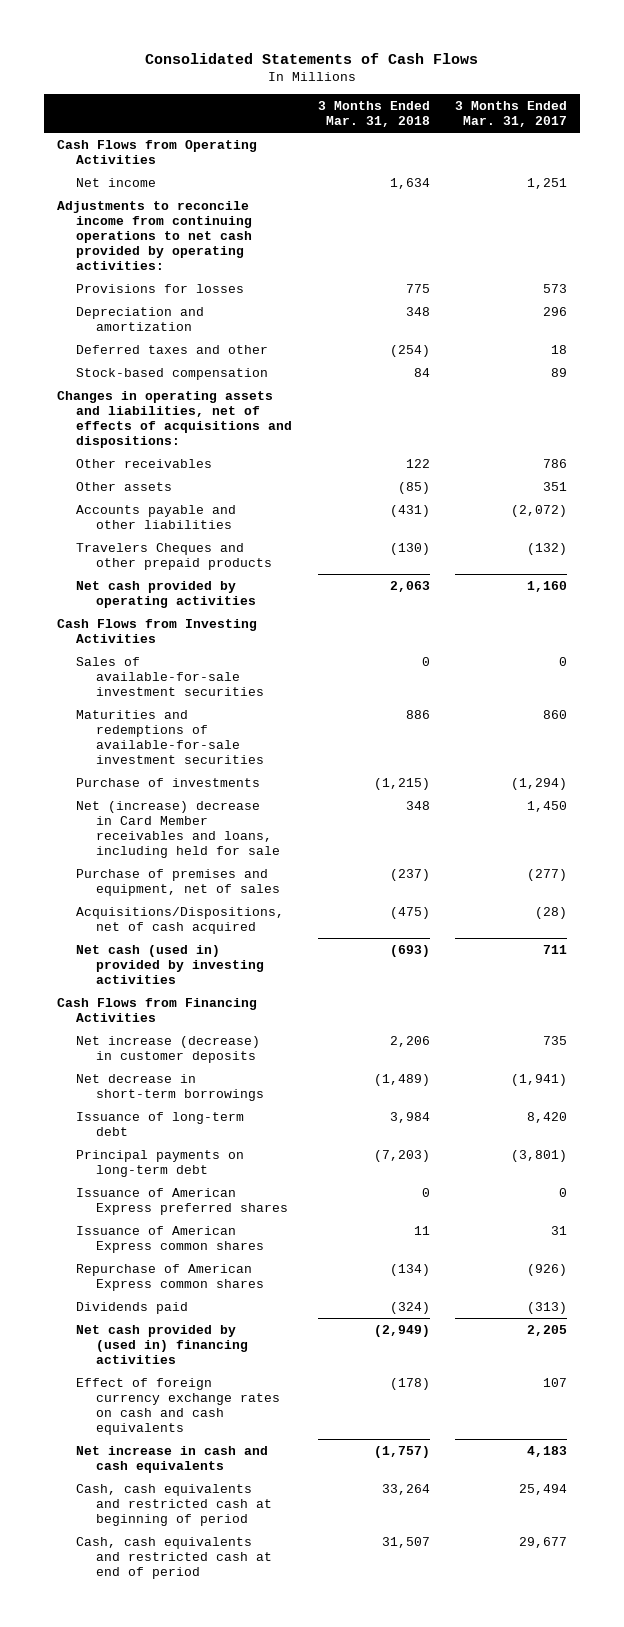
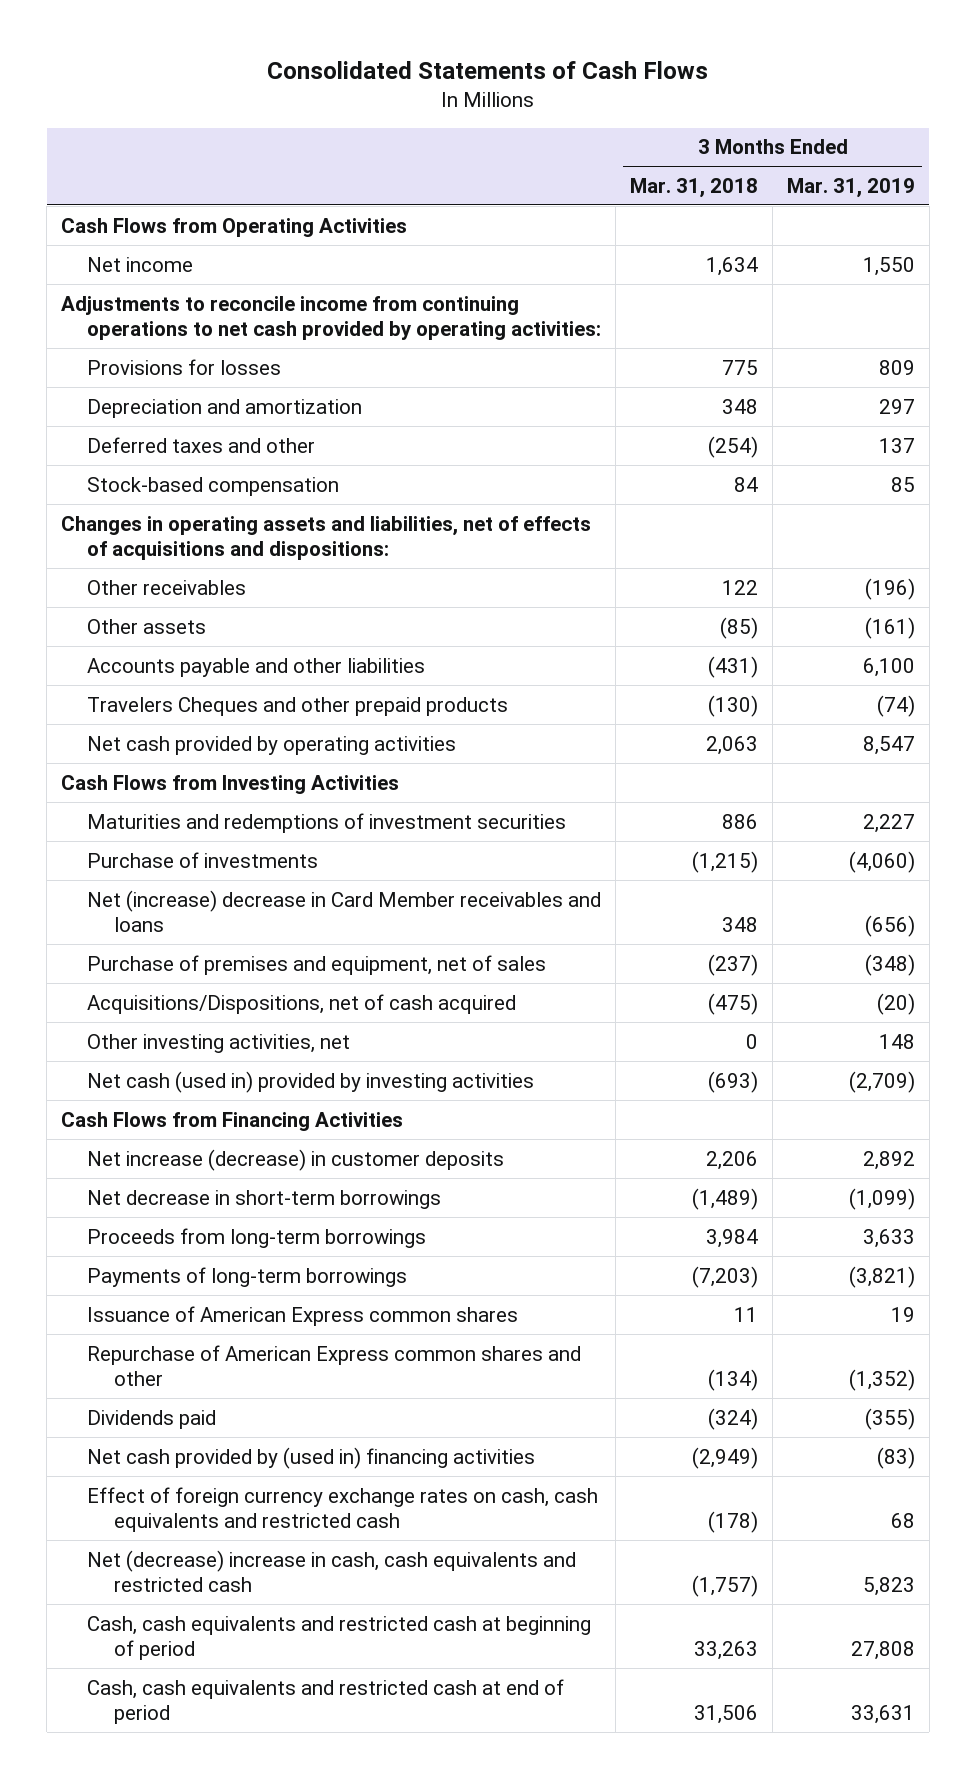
- | 3 Months Ended Mar. 31, 2018 | 3 Months Ended Mar. 31, 2017
+ | 3 Months Ended Mar. 31, 2018 | 3 Months Ended Mar. 31, 2019
- Sales of available-for-sale investment securities | 0 | 0
- Maturities and redemptions of available-for-sale investment securities | 886 | 860
+ Maturities and redemptions of investment securities | 886 | 2,227
- Net (increase) decrease in Card Member receivables and loans, including held for sale | 348 | 1,450
+ Net (increase) decrease in Card Member receivables and loans | 348 | (656)
+ Other investing activities, net | 0 | 148
- Issuance of long-term debt | 3,984 | 8,420
- Principal payments on long-term debt | (7,203) | (3,801)
- Issuance of American Express preferred shares | 0 | 0
+ Proceeds from long-term borrowings | 3,984 | 3,633
+ Payments of long-term borrowings | (7,203) | (3,821)
- Repurchase of American Express common shares | (134) | (926)
+ Repurchase of American Express common shares and other | (134) | (1,352)
- Effect of foreign currency exchange rates on cash and cash equivalents | (178) | 107
- Net increase in cash and cash equivalents | (1,757) | 4,183
- Cash, cash equivalents and restricted cash at beginning of period | 33,264 | 25,494
- Cash, cash equivalents and restricted cash at end of period | 31,507 | 29,677
+ Effect of foreign currency exchange rates on cash, cash equivalents and restricted cash | (178) | 68
+ Net (decrease) increase in cash, cash equivalents and restricted cash | (1,757) | 5,823
+ Cash, cash equivalents and restricted cash at beginning of period | 33,263 | 27,808
+ Cash, cash equivalents and restricted cash at end of period | 31,506 | 33,631

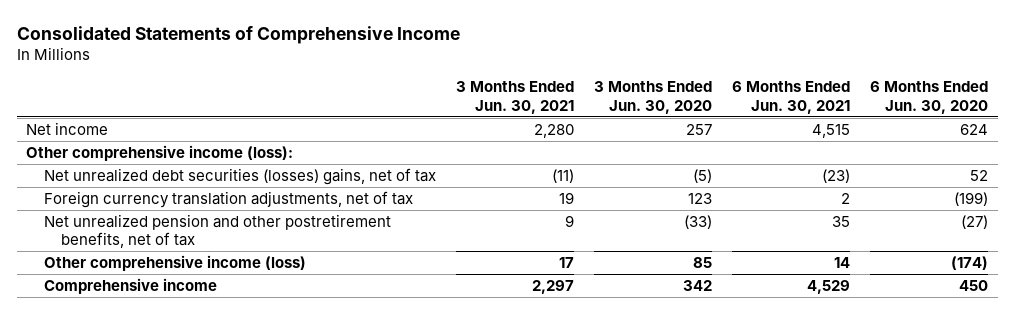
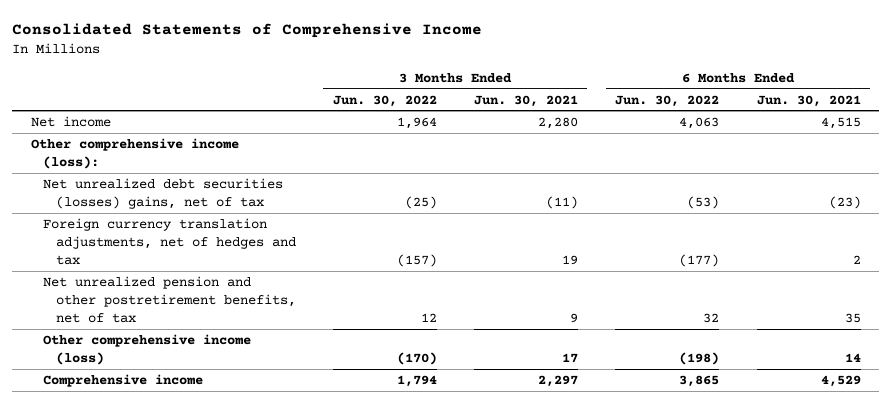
- | 3 Months Ended Jun. 30, 2021 | 3 Months Ended Jun. 30, 2020 | 6 Months Ended Jun. 30, 2021 | 6 Months Ended Jun. 30, 2020
+ | 3 Months Ended Jun. 30, 2022 | 3 Months Ended Jun. 30, 2021 | 6 Months Ended Jun. 30, 2022 | 6 Months Ended Jun. 30, 2021
- Foreign currency translation adjustments, net of tax | 19 | 123 | 2 | (199)
+ Foreign currency translation adjustments, net of hedges and tax | (157) | 19 | (177) | 2

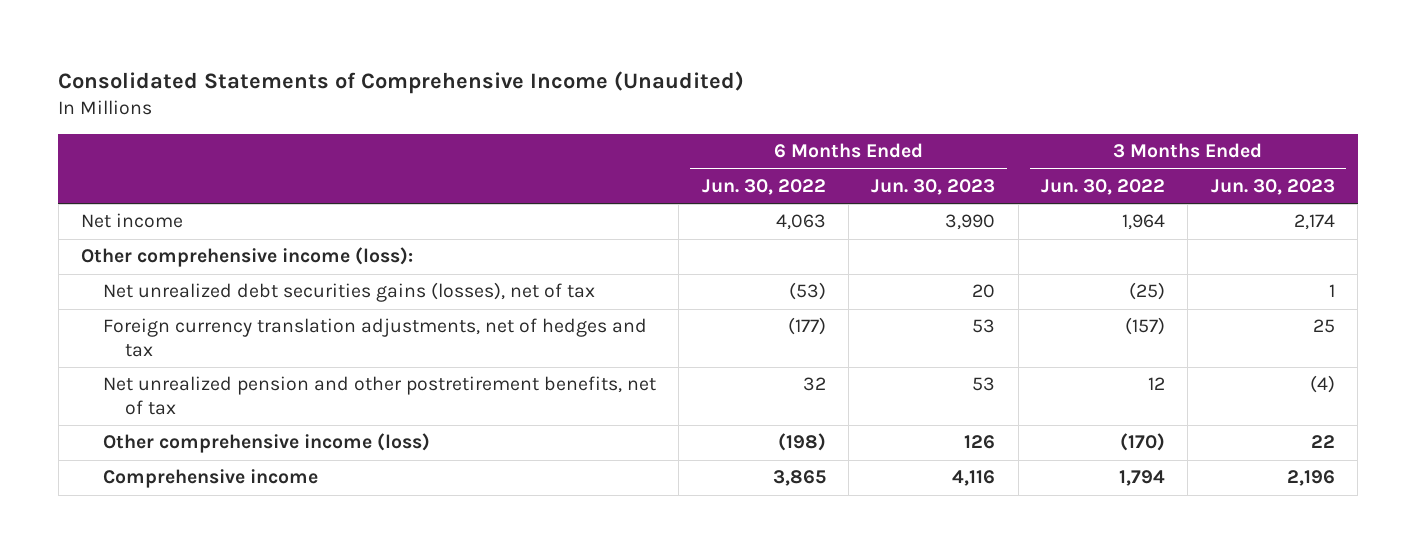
- Consolidated Statements of Comprehensive Income
+ Consolidated Statements of Comprehensive Income (Unaudited)
- | 3 Months Ended Jun. 30, 2022 | 3 Months Ended Jun. 30, 2021 | 6 Months Ended Jun. 30, 2022 | 6 Months Ended Jun. 30, 2021
+ | 6 Months Ended Jun. 30, 2022 | 6 Months Ended Jun. 30, 2023 | 3 Months Ended Jun. 30, 2022 | 3 Months Ended Jun. 30, 2023
- Net unrealized debt securities (losses) gains, net of tax | (25) | (11) | (53) | (23)
+ Net unrealized debt securities gains (losses), net of tax | (53) | 20 | (25) | 1

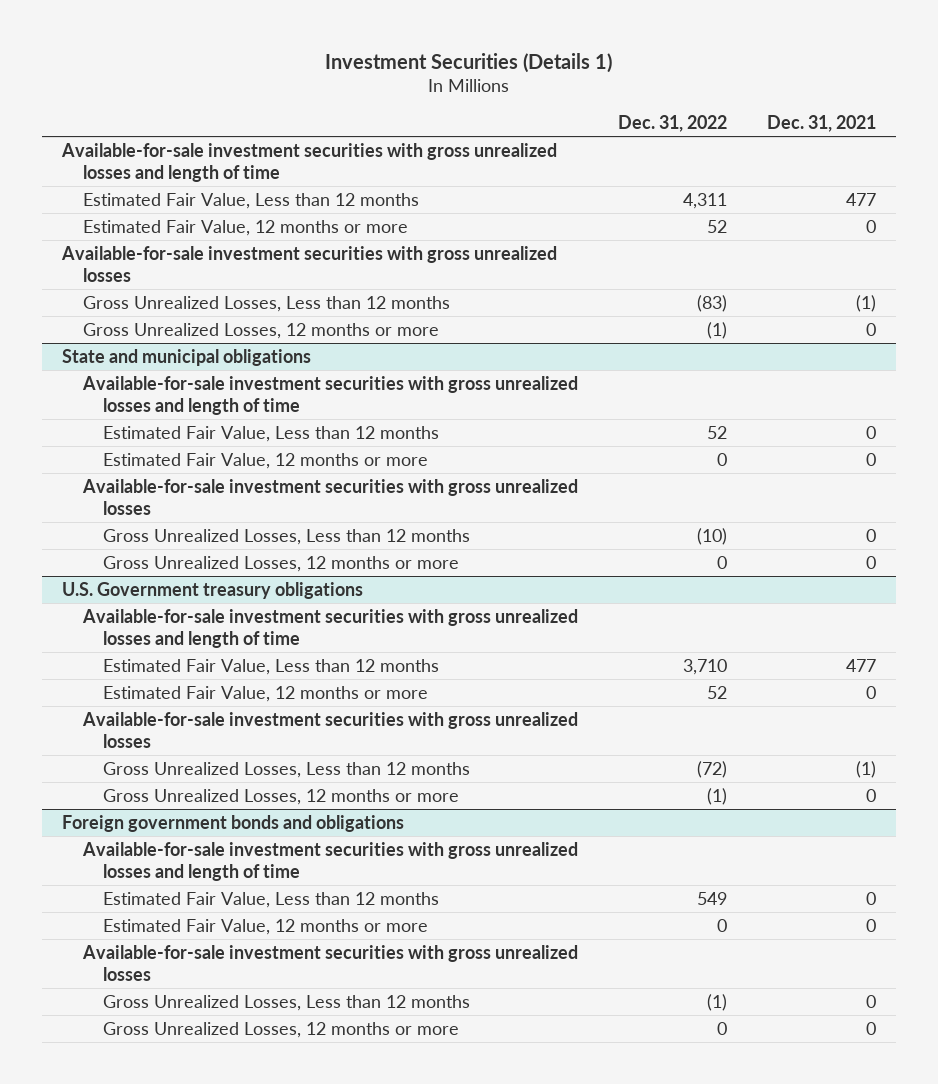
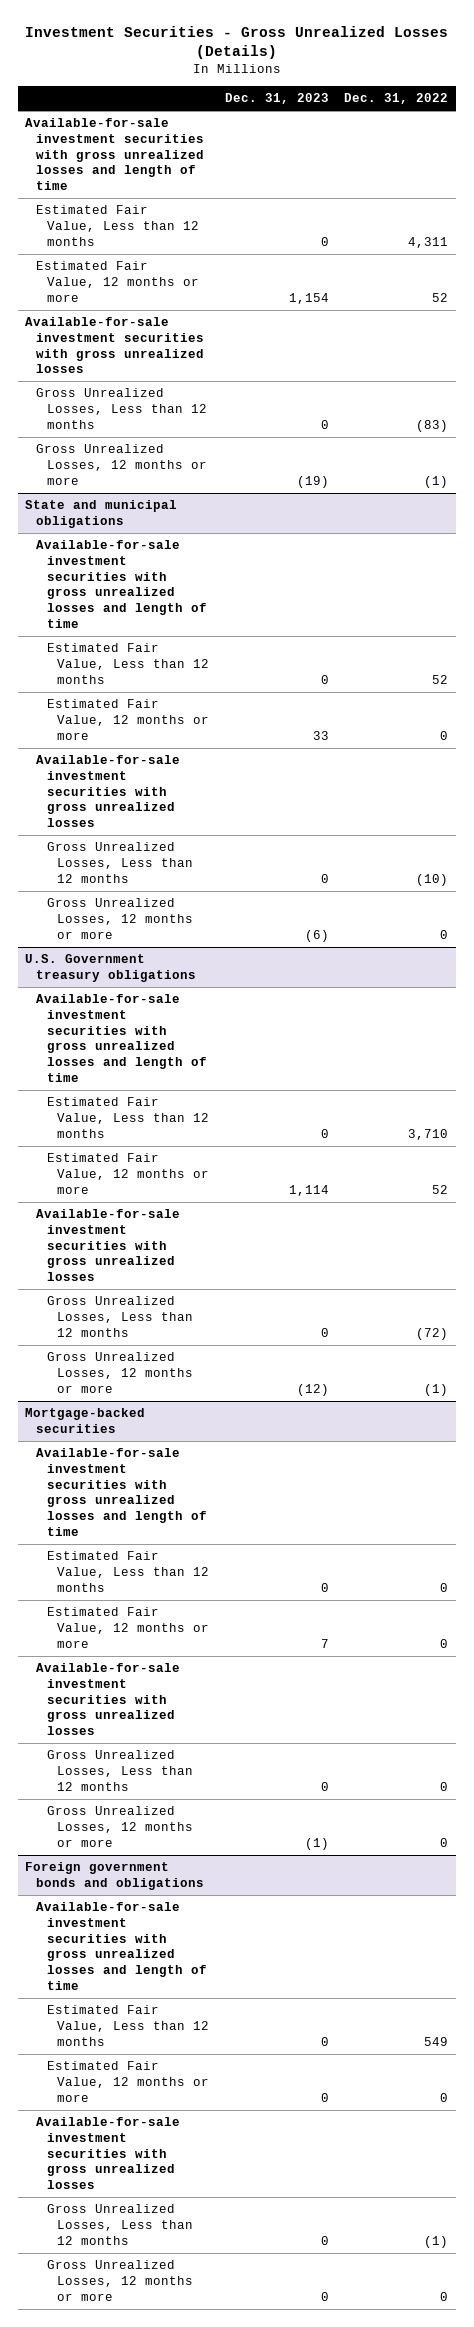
- Investment Securities (Details 1)
+ Investment Securities - Gross Unrealized Losses (Details)
- | Dec. 31, 2022 | Dec. 31, 2021
+ | Dec. 31, 2023 | Dec. 31, 2022
+ Mortgage-backed securities
+ Available-for-sale investment securities with gross unrealized losses and length of time
+ Estimated Fair Value, Less than 12 months | 0 | 0
+ Estimated Fair Value, 12 months or more | 7 | 0
+ Available-for-sale investment securities with gross unrealized losses
+ Gross Unrealized Losses, Less than 12 months | 0 | 0
+ Gross Unrealized Losses, 12 months or more | (1) | 0

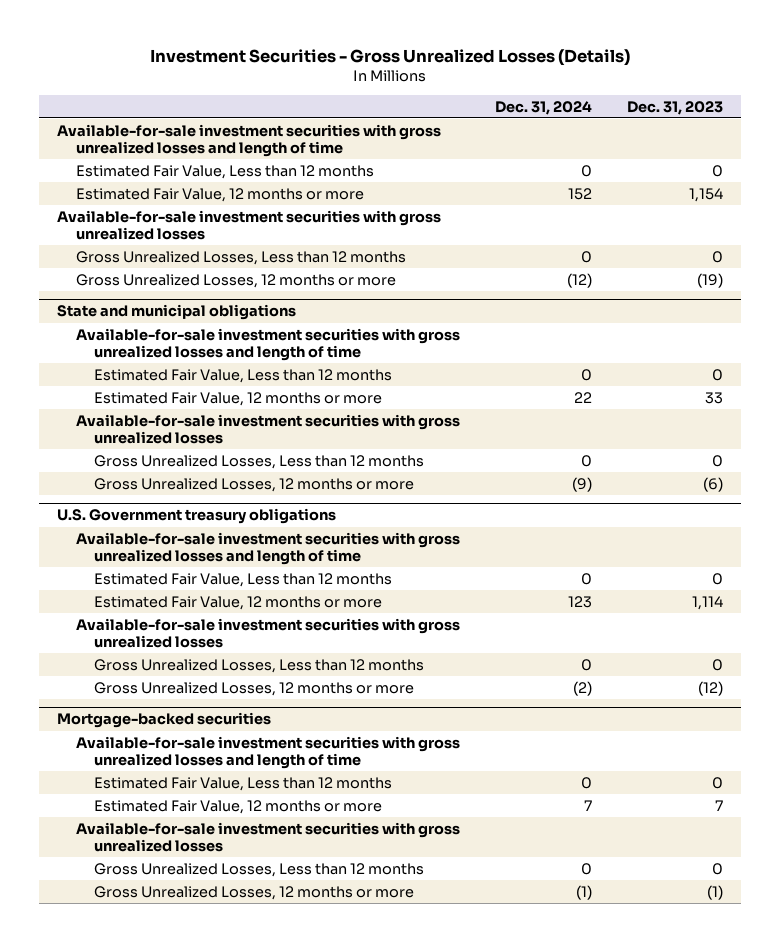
- | Dec. 31, 2023 | Dec. 31, 2022
+ | Dec. 31, 2024 | Dec. 31, 2023
- Foreign government bonds and obligations
- Available-for-sale investment securities with gross unrealized losses and length of time
- Estimated Fair Value, Less than 12 months | 0 | 549
- Estimated Fair Value, 12 months or more | 0 | 0
- Available-for-sale investment securities with gross unrealized losses
- Gross Unrealized Losses, Less than 12 months | 0 | (1)
- Gross Unrealized Losses, 12 months or more | 0 | 0

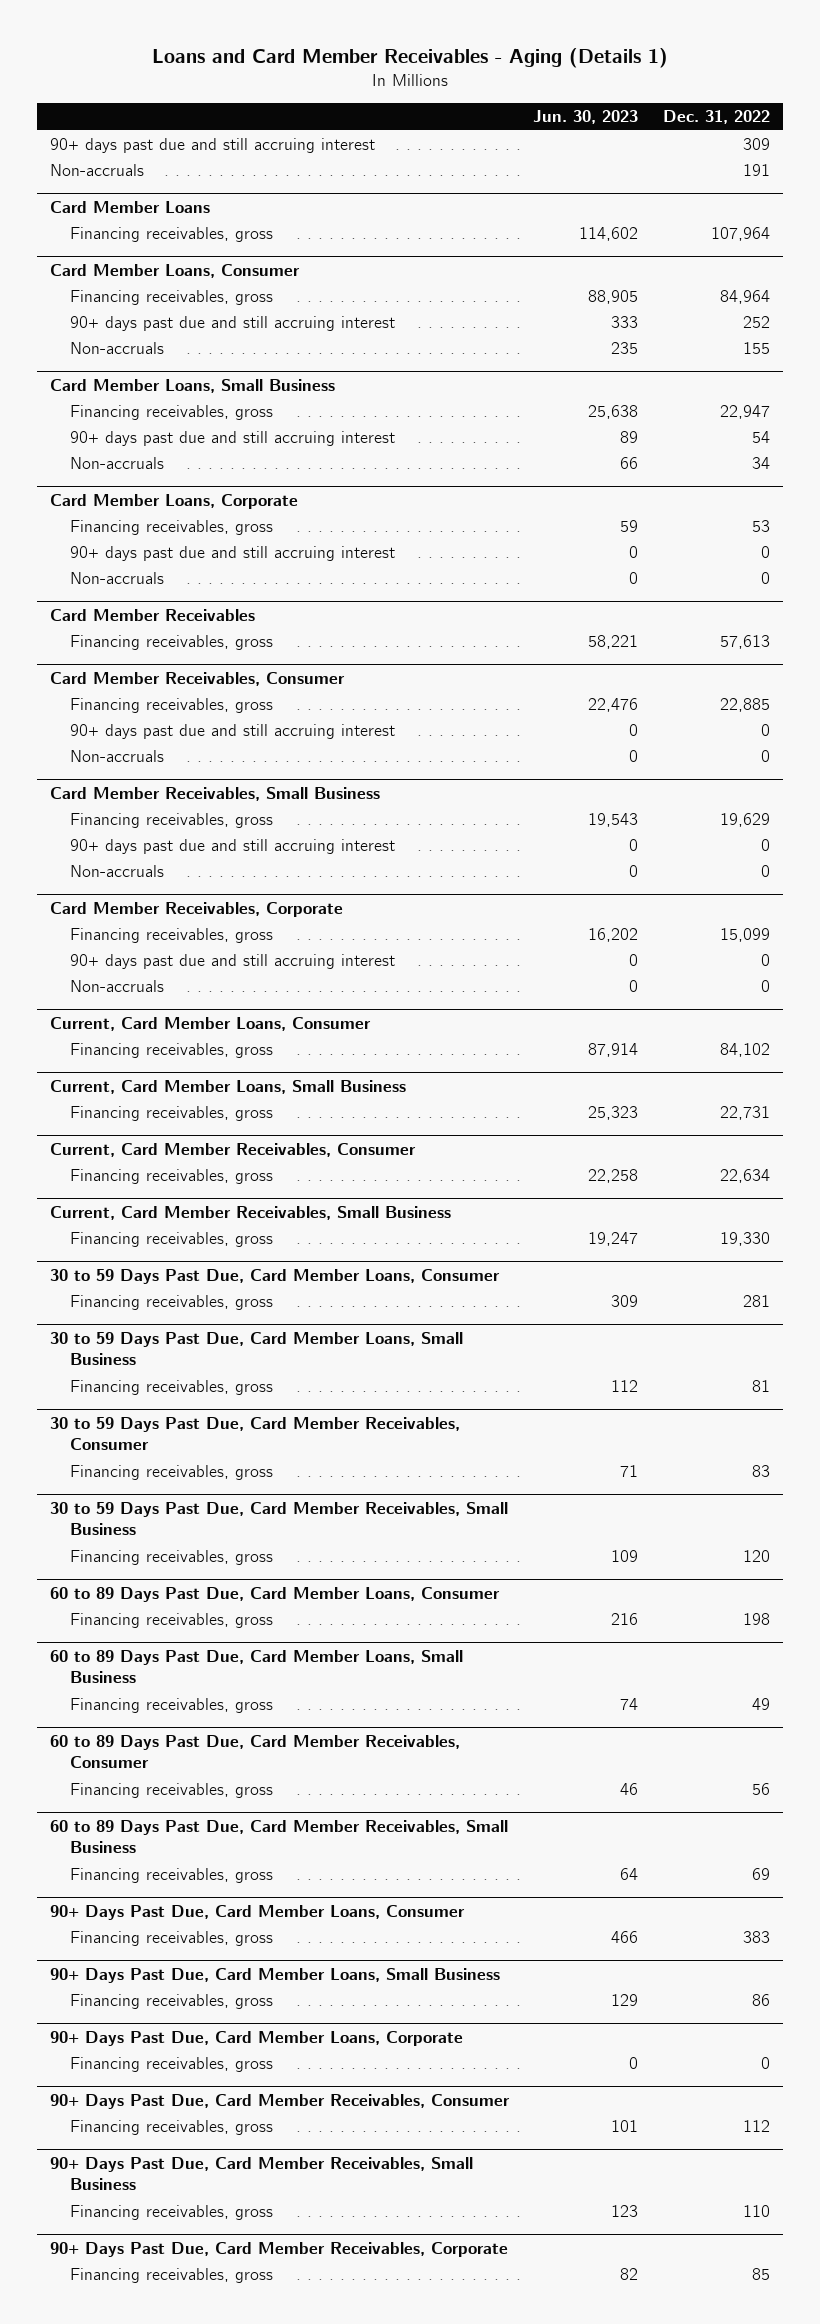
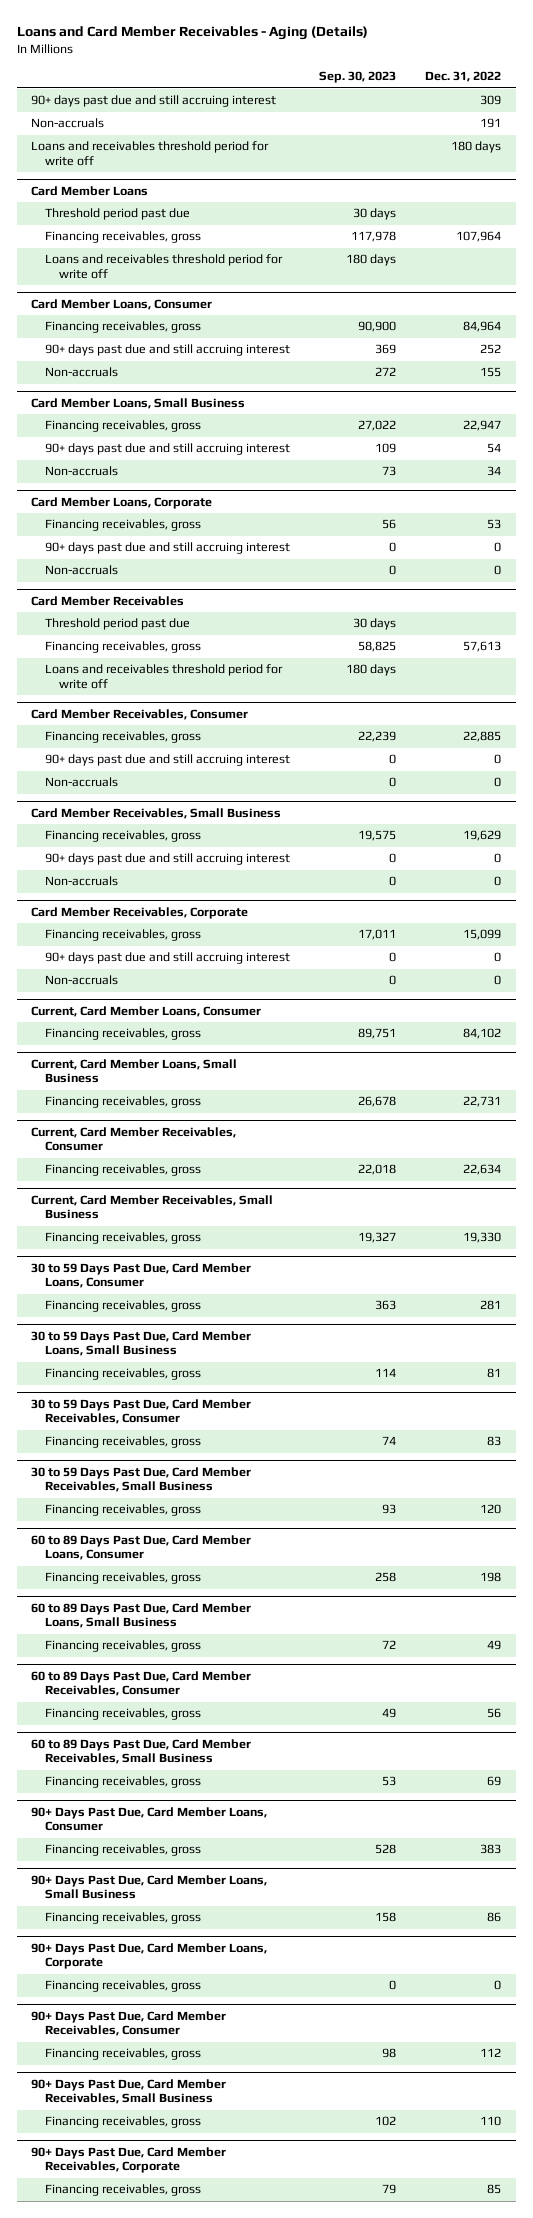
- Loans and Card Member Receivables - Aging (Details 1)
+ Loans and Card Member Receivables - Aging (Details)
- | Jun. 30, 2023 | Dec. 31, 2022
+ | Sep. 30, 2023 | Dec. 31, 2022
+ Loans and receivables threshold period for write off | | 180 days
@ Card Member Loans
+ Threshold period past due | 30 days |
+ Loans and receivables threshold period for write off | 180 days |
@ Card Member Receivables
+ Threshold period past due | 30 days |
+ Loans and receivables threshold period for write off | 180 days |

